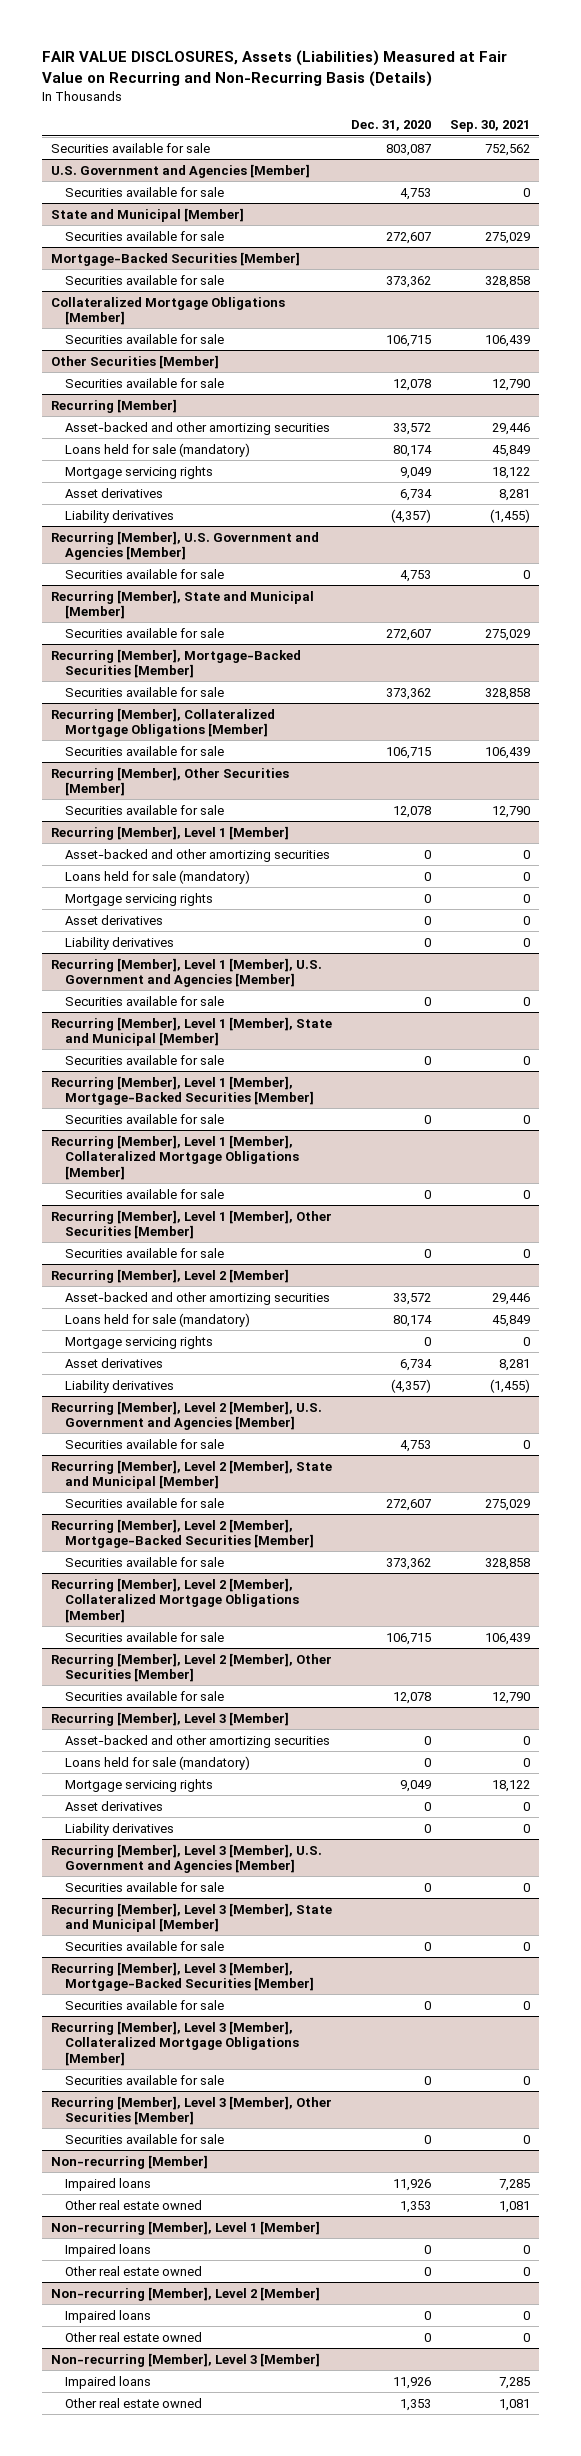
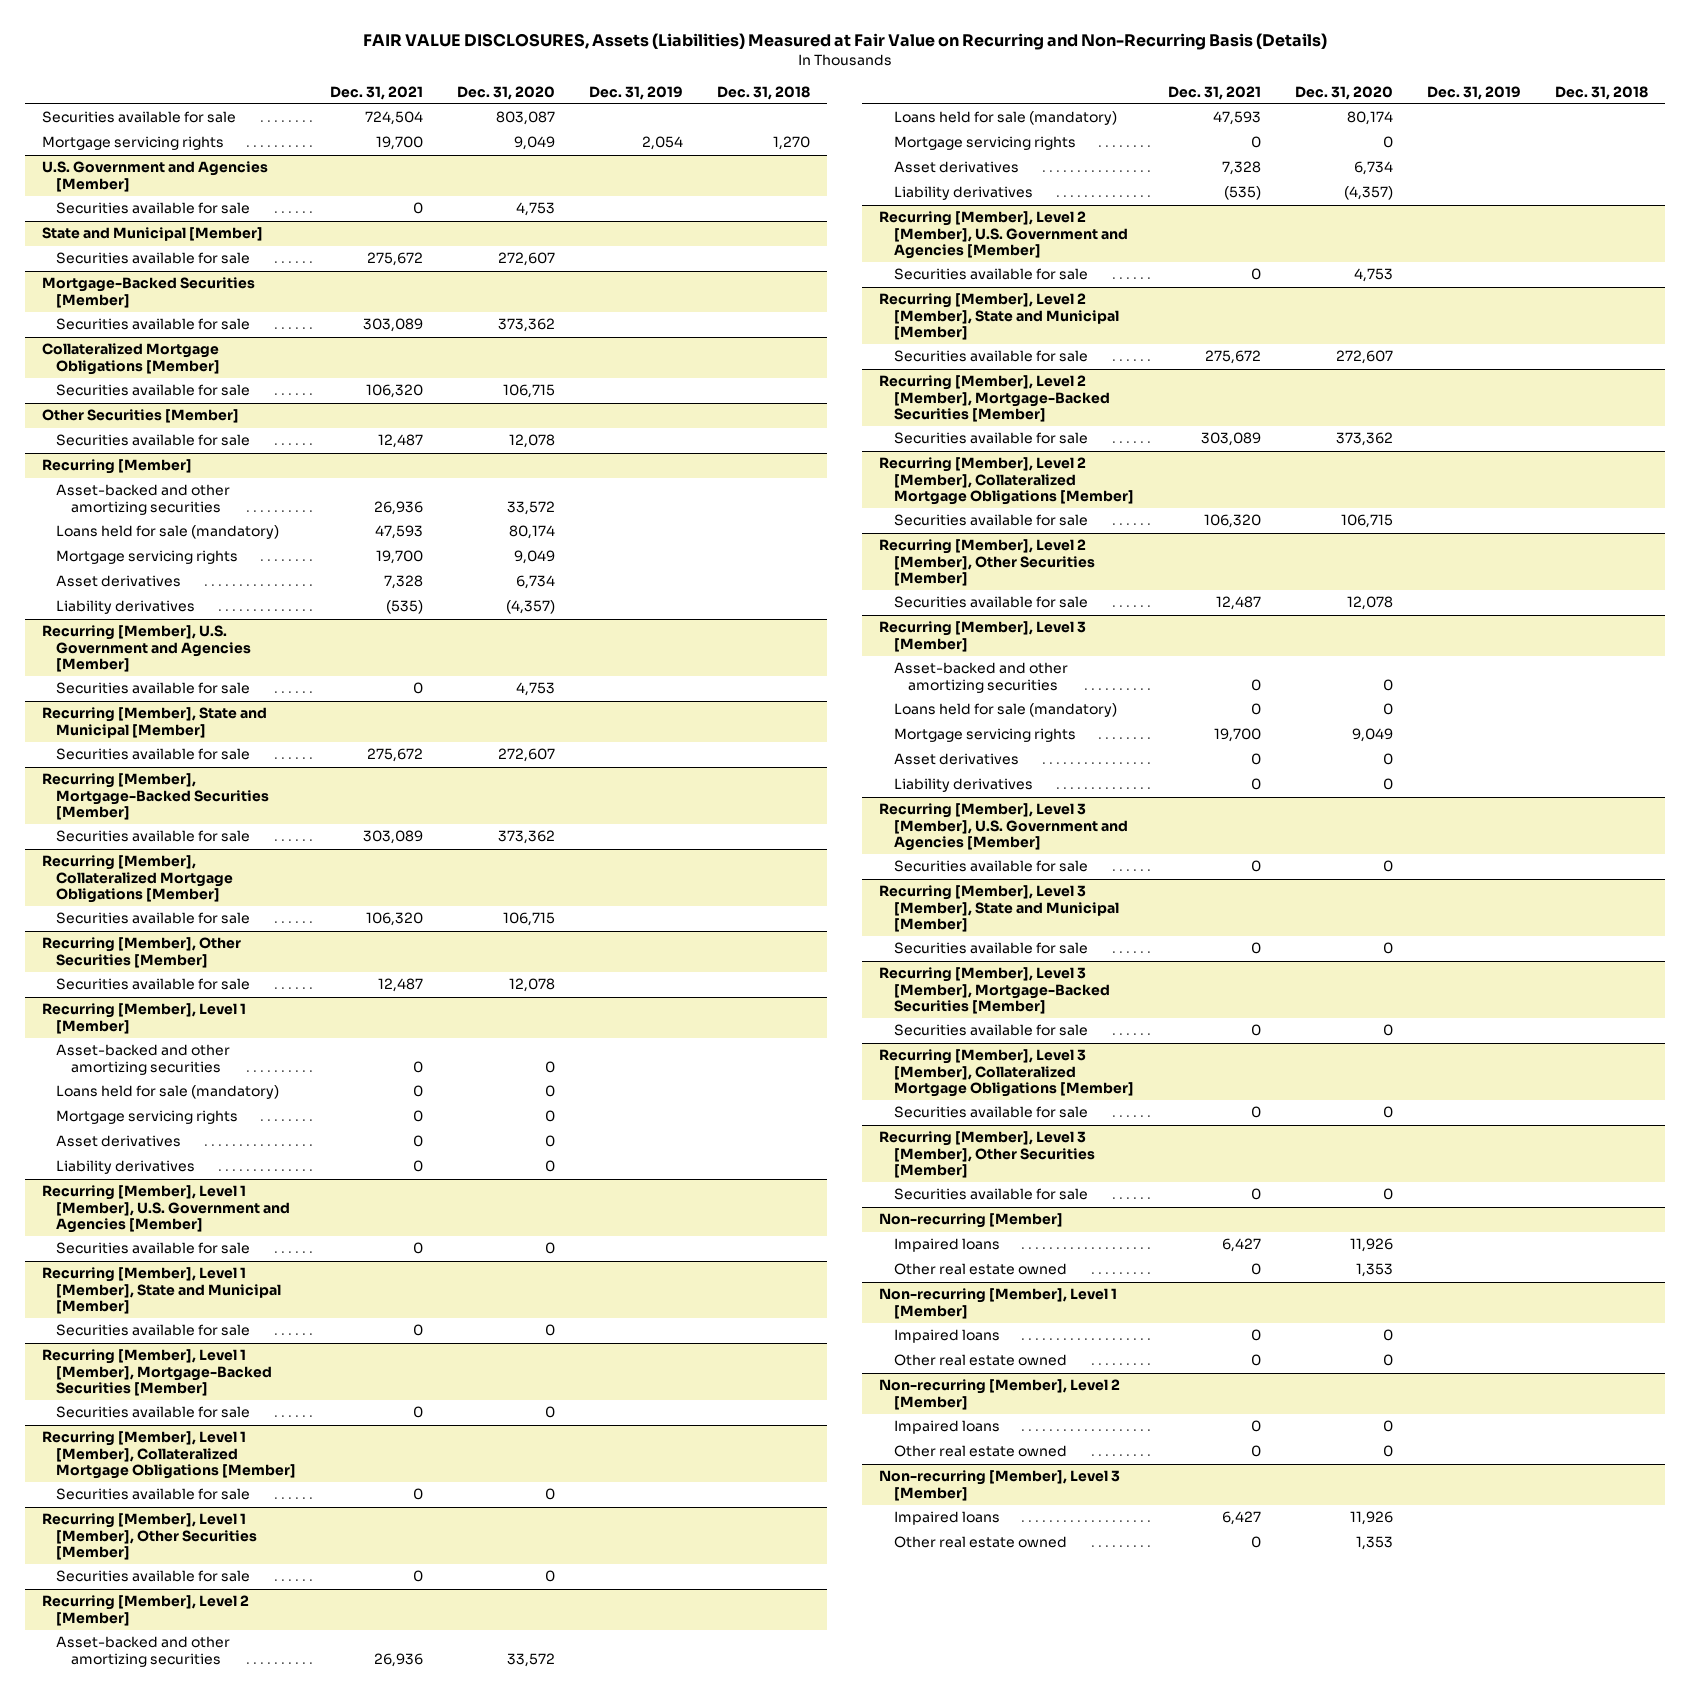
- | Dec. 31, 2020 | Sep. 30, 2021
+ | Dec. 31, 2021 | Dec. 31, 2020 | Dec. 31, 2019 | Dec. 31, 2018
+ Mortgage servicing rights | 19,700 | 9,049 | 2,054 | 1,270

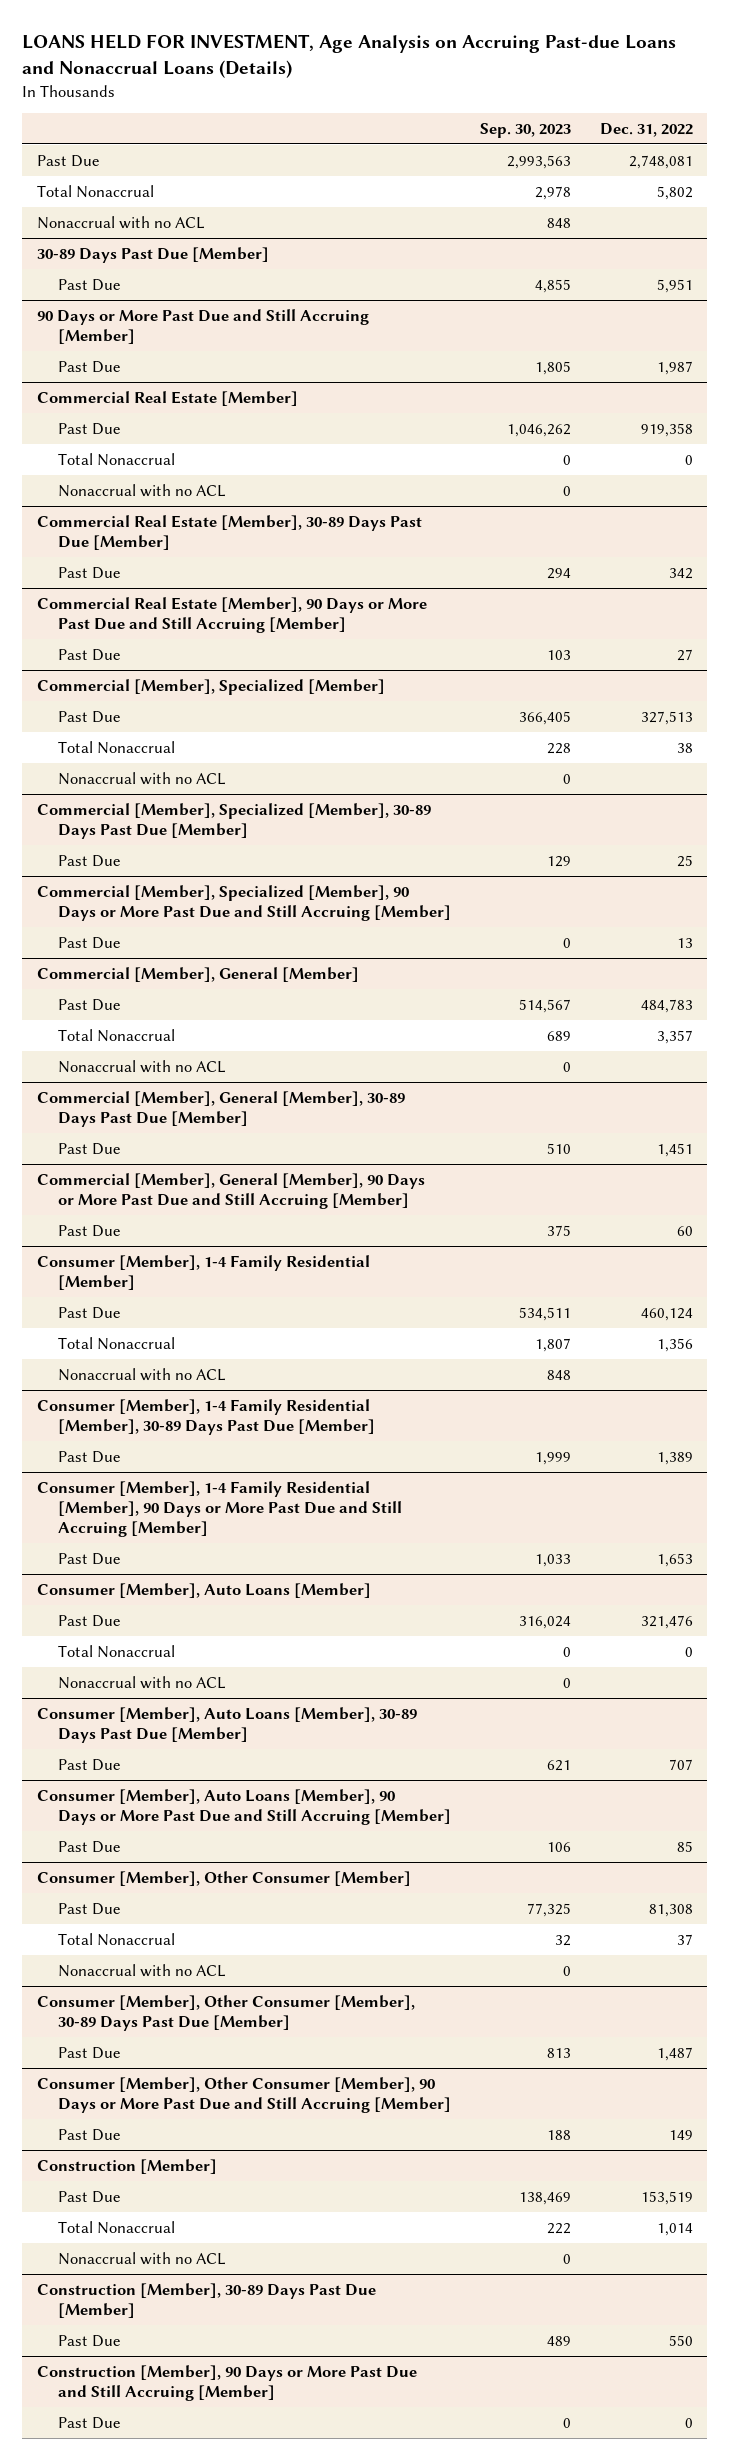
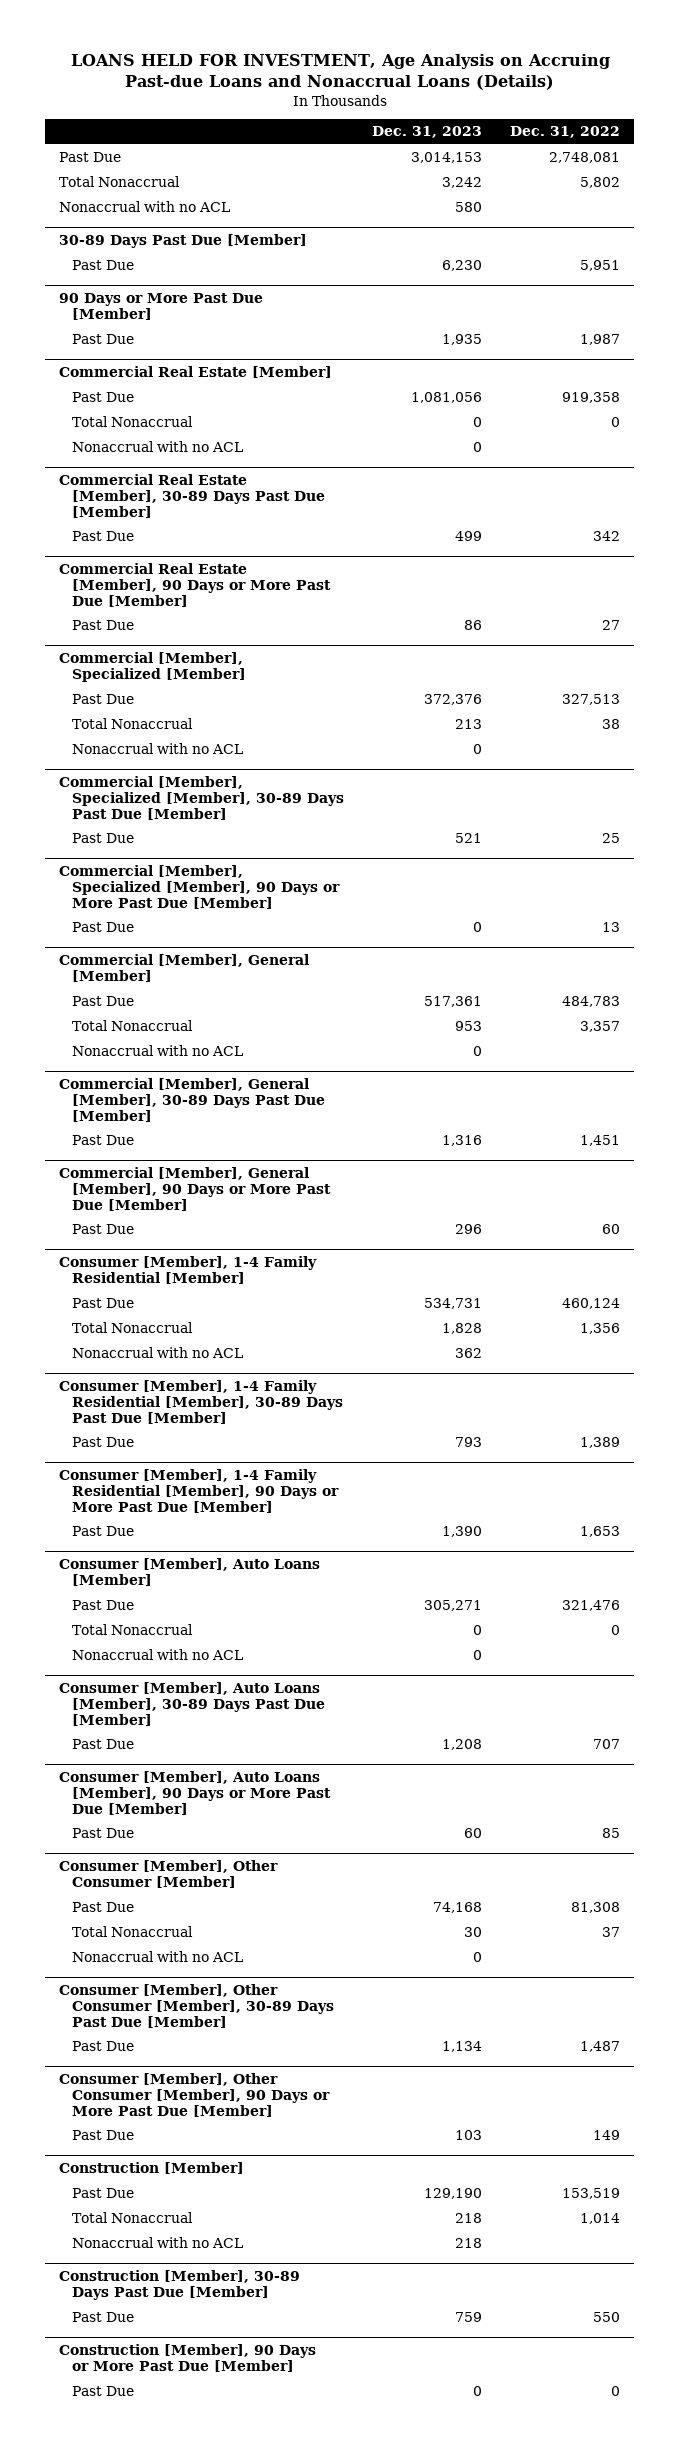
- | Sep. 30, 2023 | Dec. 31, 2022
+ | Dec. 31, 2023 | Dec. 31, 2022
- 90 Days or More Past Due and Still Accruing [Member]
+ 90 Days or More Past Due [Member]
- Commercial Real Estate [Member], 90 Days or More Past Due and Still Accruing [Member]
+ Commercial Real Estate [Member], 90 Days or More Past Due [Member]
- Commercial [Member], Specialized [Member], 90 Days or More Past Due and Still Accruing [Member]
+ Commercial [Member], Specialized [Member], 90 Days or More Past Due [Member]
- Commercial [Member], General [Member], 90 Days or More Past Due and Still Accruing [Member]
+ Commercial [Member], General [Member], 90 Days or More Past Due [Member]
- Consumer [Member], 1-4 Family Residential [Member], 90 Days or More Past Due and Still Accruing [Member]
+ Consumer [Member], 1-4 Family Residential [Member], 90 Days or More Past Due [Member]
- Consumer [Member], Auto Loans [Member], 90 Days or More Past Due and Still Accruing [Member]
+ Consumer [Member], Auto Loans [Member], 90 Days or More Past Due [Member]
- Consumer [Member], Other Consumer [Member], 90 Days or More Past Due and Still Accruing [Member]
+ Consumer [Member], Other Consumer [Member], 90 Days or More Past Due [Member]
- Construction [Member], 90 Days or More Past Due and Still Accruing [Member]
+ Construction [Member], 90 Days or More Past Due [Member]

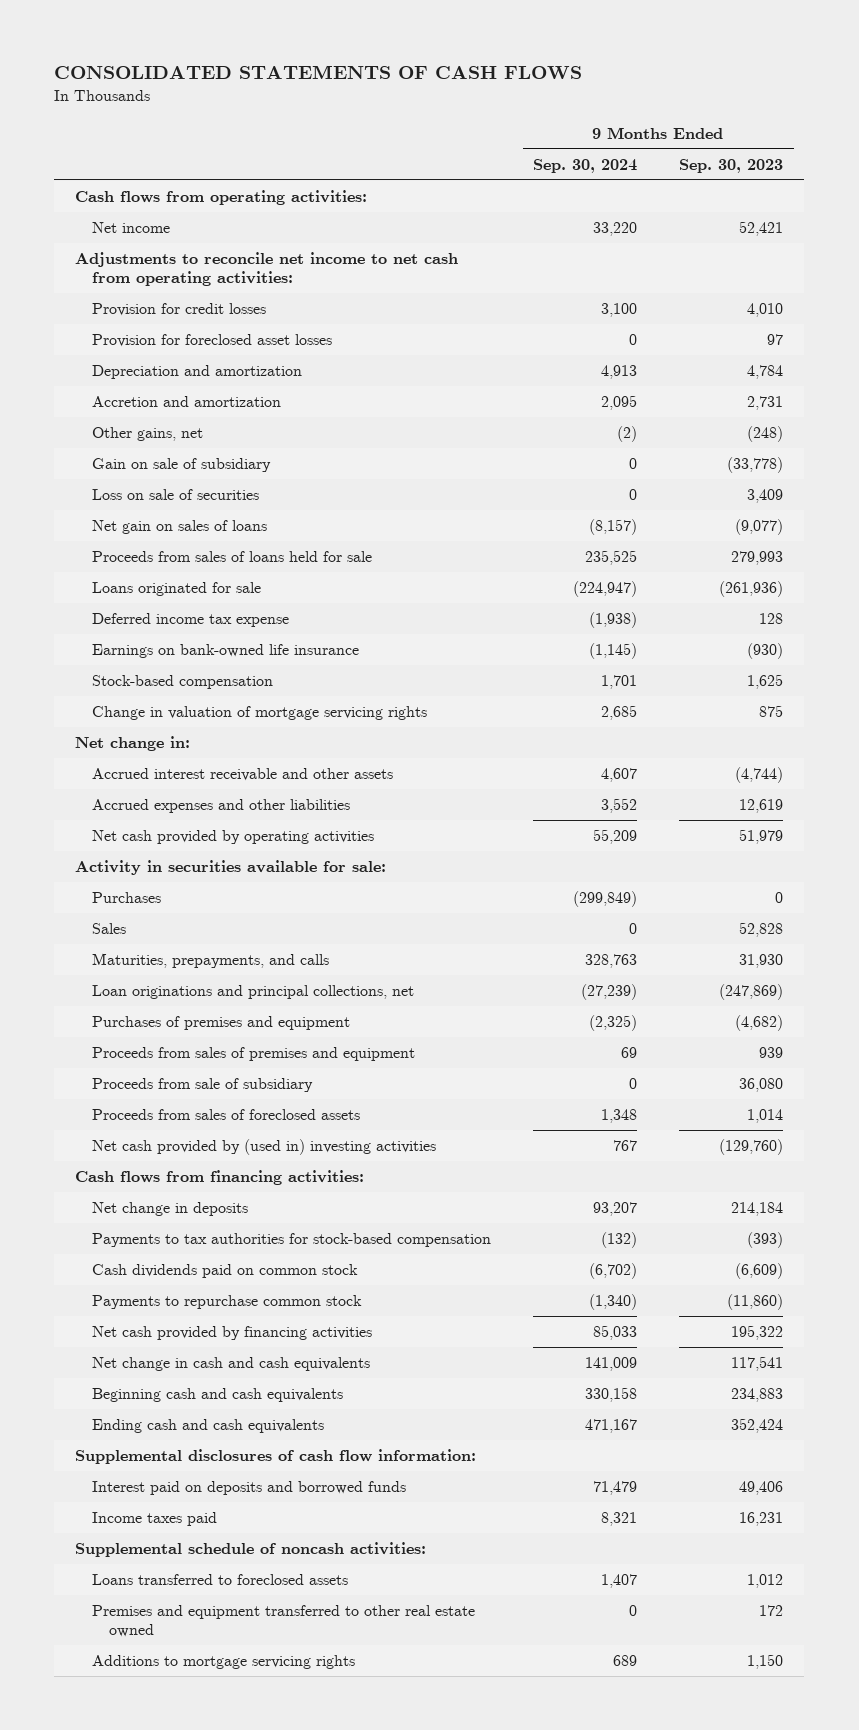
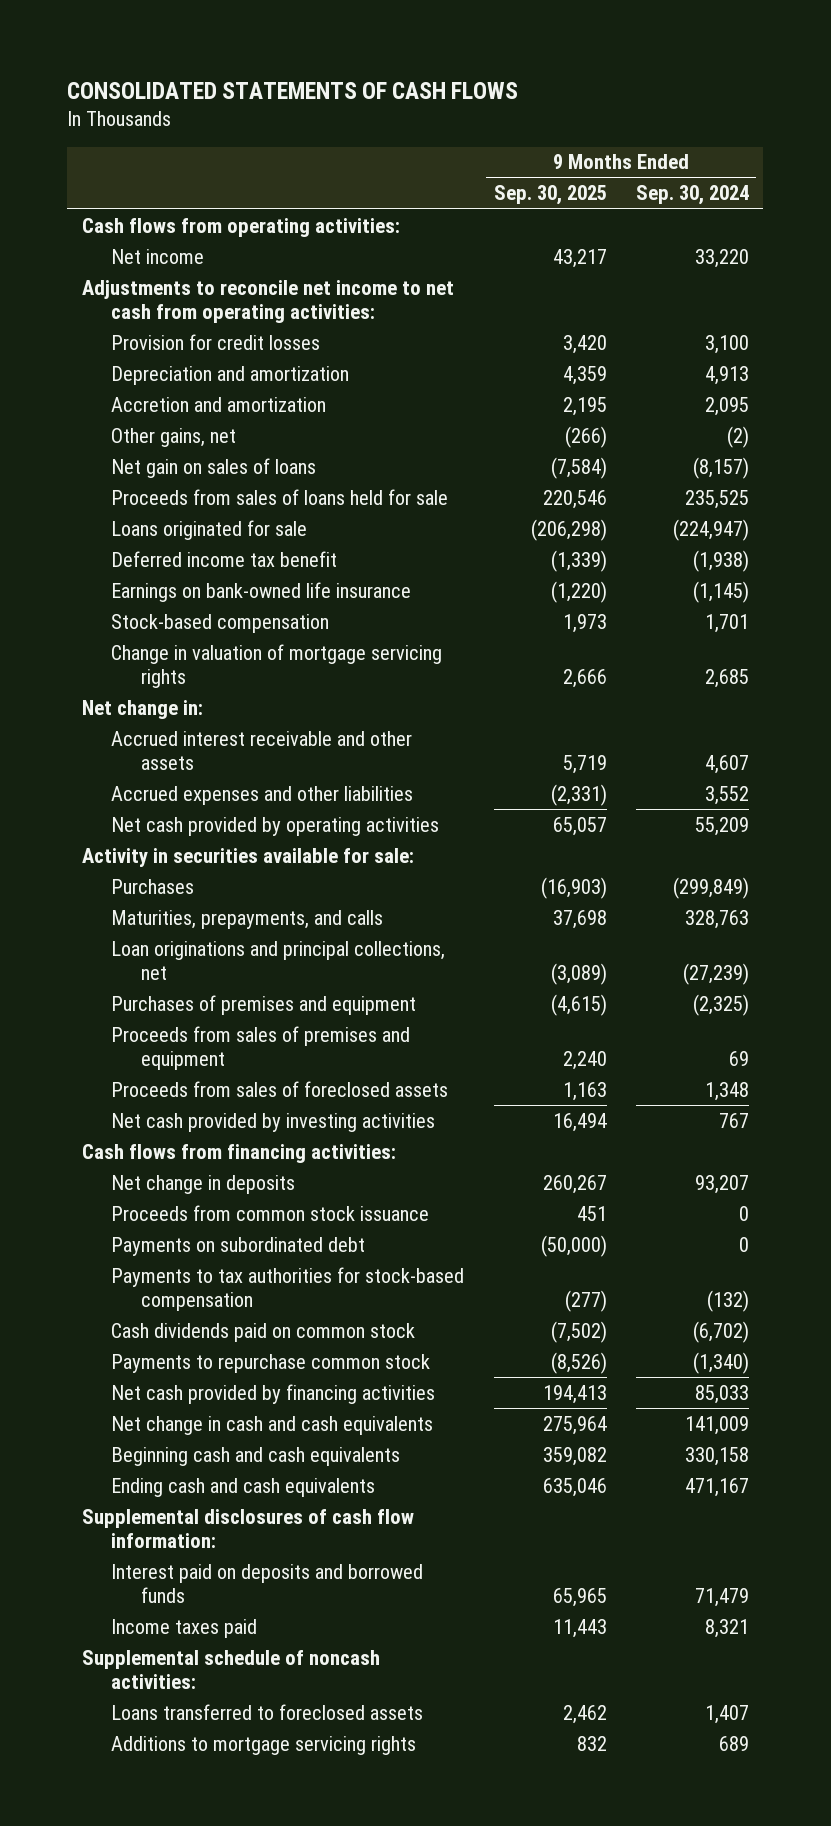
- | 9 Months Ended Sep. 30, 2024 | 9 Months Ended Sep. 30, 2023
+ | 9 Months Ended Sep. 30, 2025 | 9 Months Ended Sep. 30, 2024
- Provision for foreclosed asset losses | 0 | 97
- Gain on sale of subsidiary | 0 | (33,778)
- Loss on sale of securities | 0 | 3,409
- Deferred income tax expense | (1,938) | 128
+ Deferred income tax benefit | (1,339) | (1,938)
- Sales | 0 | 52,828
- Proceeds from sale of subsidiary | 0 | 36,080
- Net cash provided by (used in) investing activities | 767 | (129,760)
+ Net cash provided by investing activities | 16,494 | 767
+ Proceeds from common stock issuance | 451 | 0
+ Payments on subordinated debt | (50,000) | 0
- Premises and equipment transferred to other real estate owned | 0 | 172

